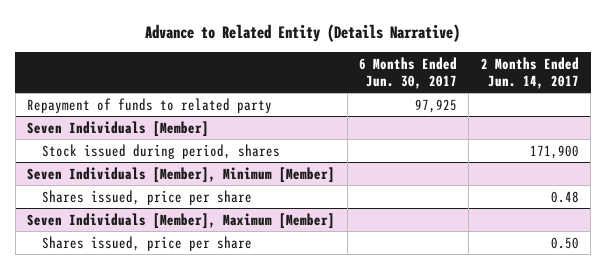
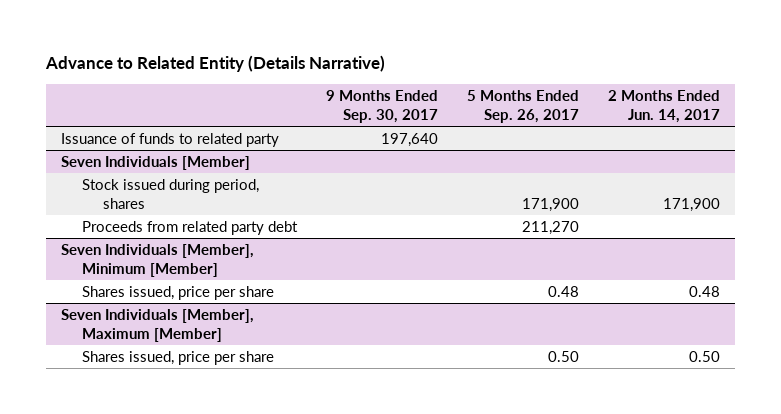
- | 6 Months Ended Jun. 30, 2017 | 2 Months Ended Jun. 14, 2017
+ | 9 Months Ended Sep. 30, 2017 | 5 Months Ended Sep. 26, 2017 | 2 Months Ended Jun. 14, 2017
- Repayment of funds to related party | 97,925 |
+ Issuance of funds to related party | 197,640 | |
@ Seven Individuals [Member]
+ Proceeds from related party debt | | 211,270 |

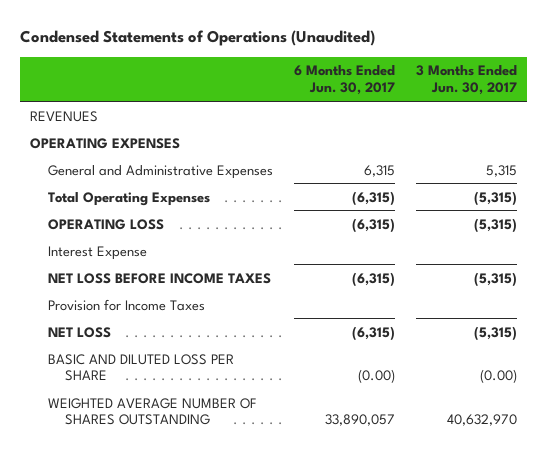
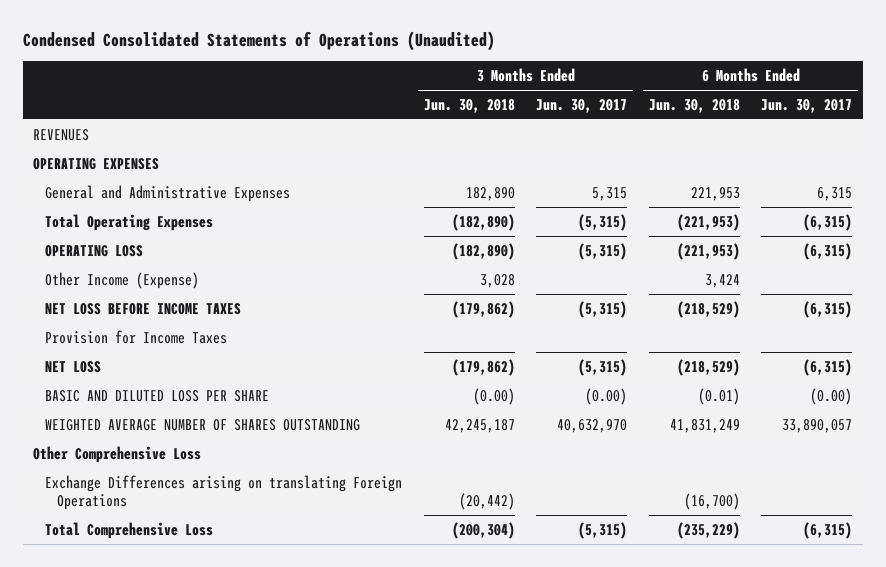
- Condensed Statements of Operations (Unaudited)
+ Condensed Consolidated Statements of Operations (Unaudited)
- | 6 Months Ended Jun. 30, 2017 | 3 Months Ended Jun. 30, 2017
+ | 3 Months Ended Jun. 30, 2018 | 3 Months Ended Jun. 30, 2017 | 6 Months Ended Jun. 30, 2018 | 6 Months Ended Jun. 30, 2017
- Interest Expense
+ Other Income (Expense) | 3,028 | | 3,424 |
+ Other Comprehensive Loss
+ Exchange Differences arising on translating Foreign Operations | (20,442) | | (16,700) |
+ Total Comprehensive Loss | (200,304) | (5,315) | (235,229) | (6,315)

